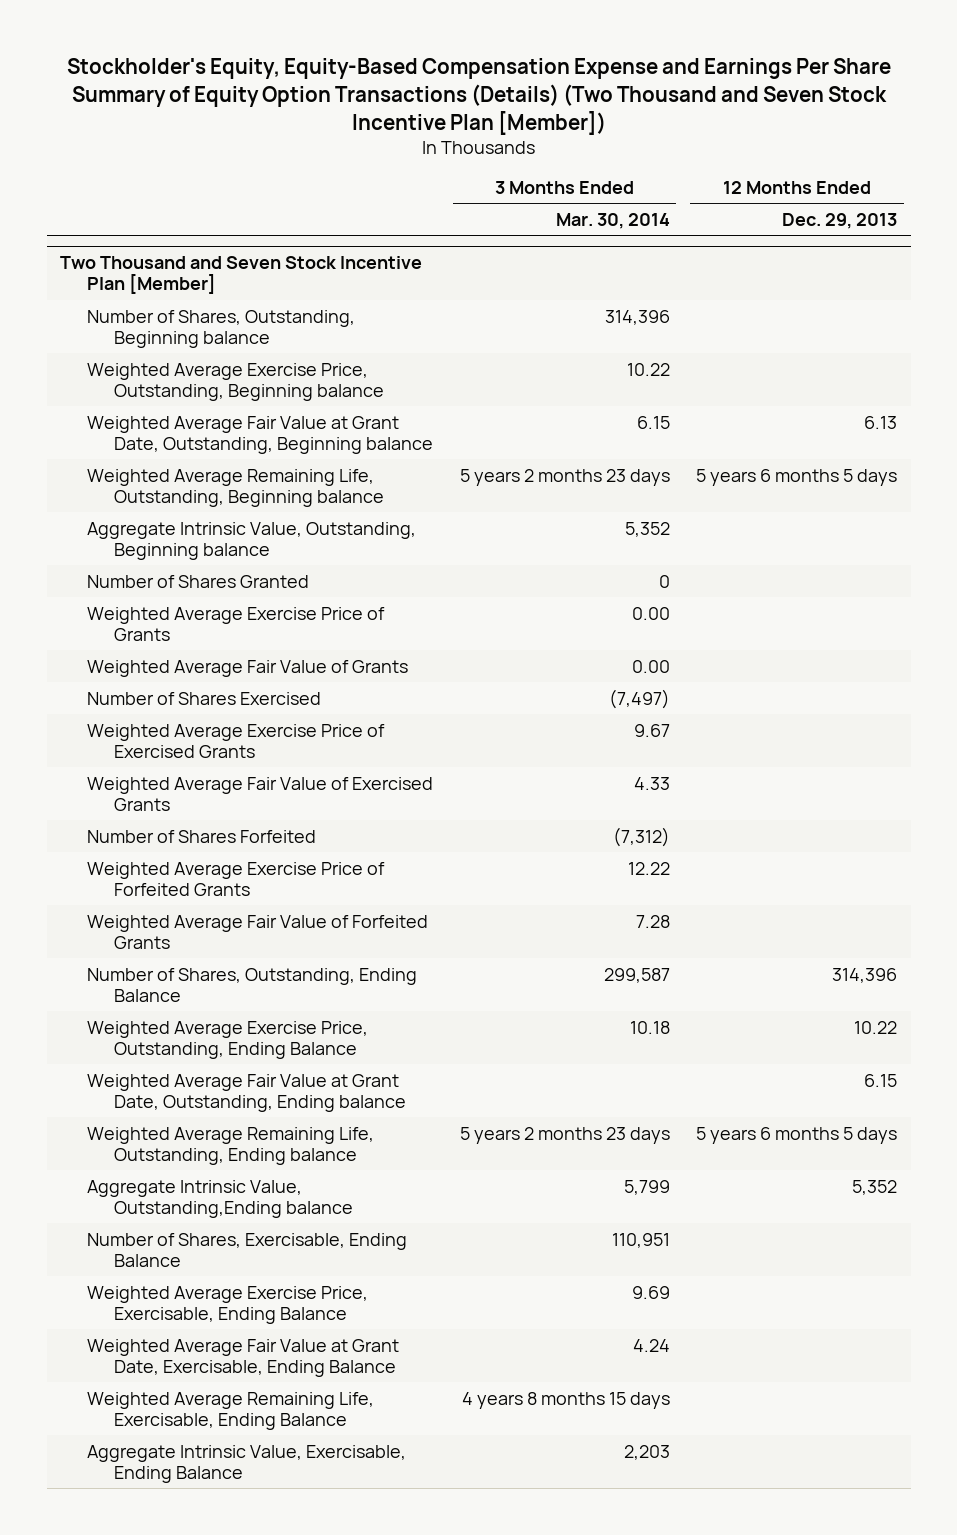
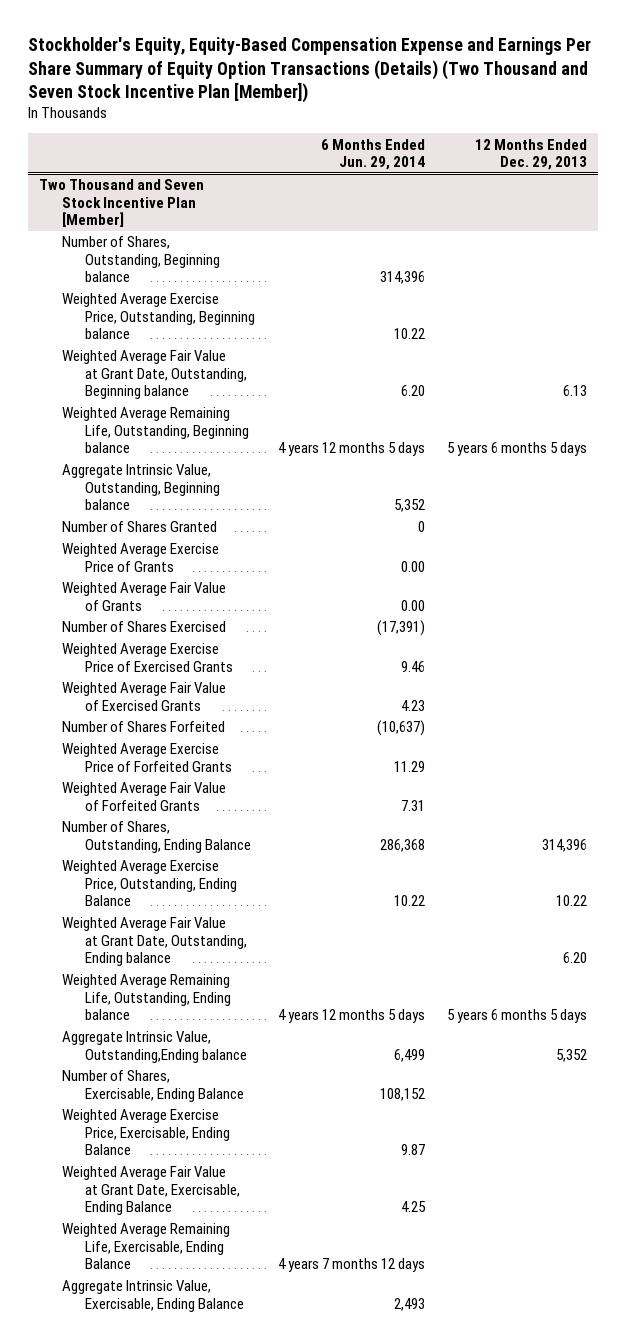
- | 3 Months Ended Mar. 30, 2014 | 12 Months Ended Dec. 29, 2013
+ | 6 Months Ended Jun. 29, 2014 | 12 Months Ended Dec. 29, 2013
@ Two Thousand and Seven Stock Incentive Plan [Member]
- Weighted Average Fair Value at Grant Date, Outstanding, Ending balance | | 6.15
+ Weighted Average Fair Value at Grant Date, Outstanding, Ending balance | | 6.20

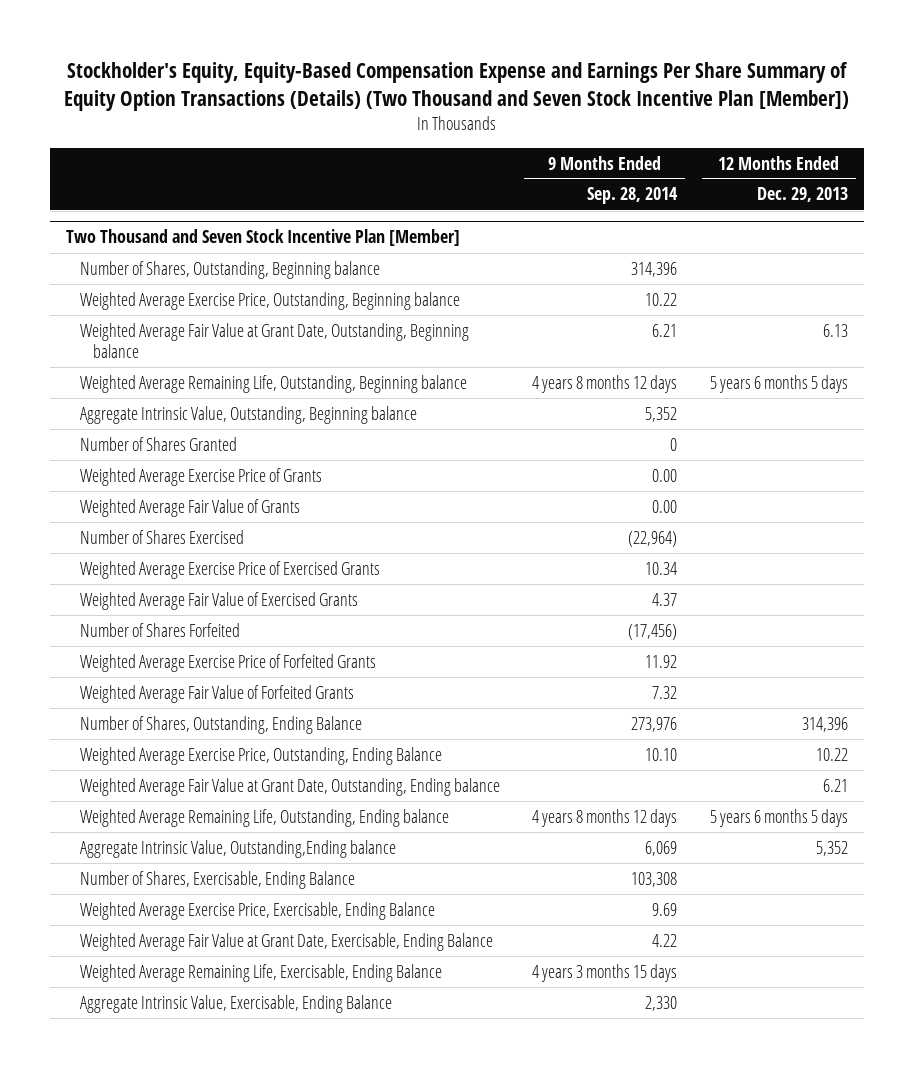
- | 6 Months Ended Jun. 29, 2014 | 12 Months Ended Dec. 29, 2013
+ | 9 Months Ended Sep. 28, 2014 | 12 Months Ended Dec. 29, 2013
@ Two Thousand and Seven Stock Incentive Plan [Member]
- Weighted Average Fair Value at Grant Date, Outstanding, Ending balance | | 6.20
+ Weighted Average Fair Value at Grant Date, Outstanding, Ending balance | | 6.21

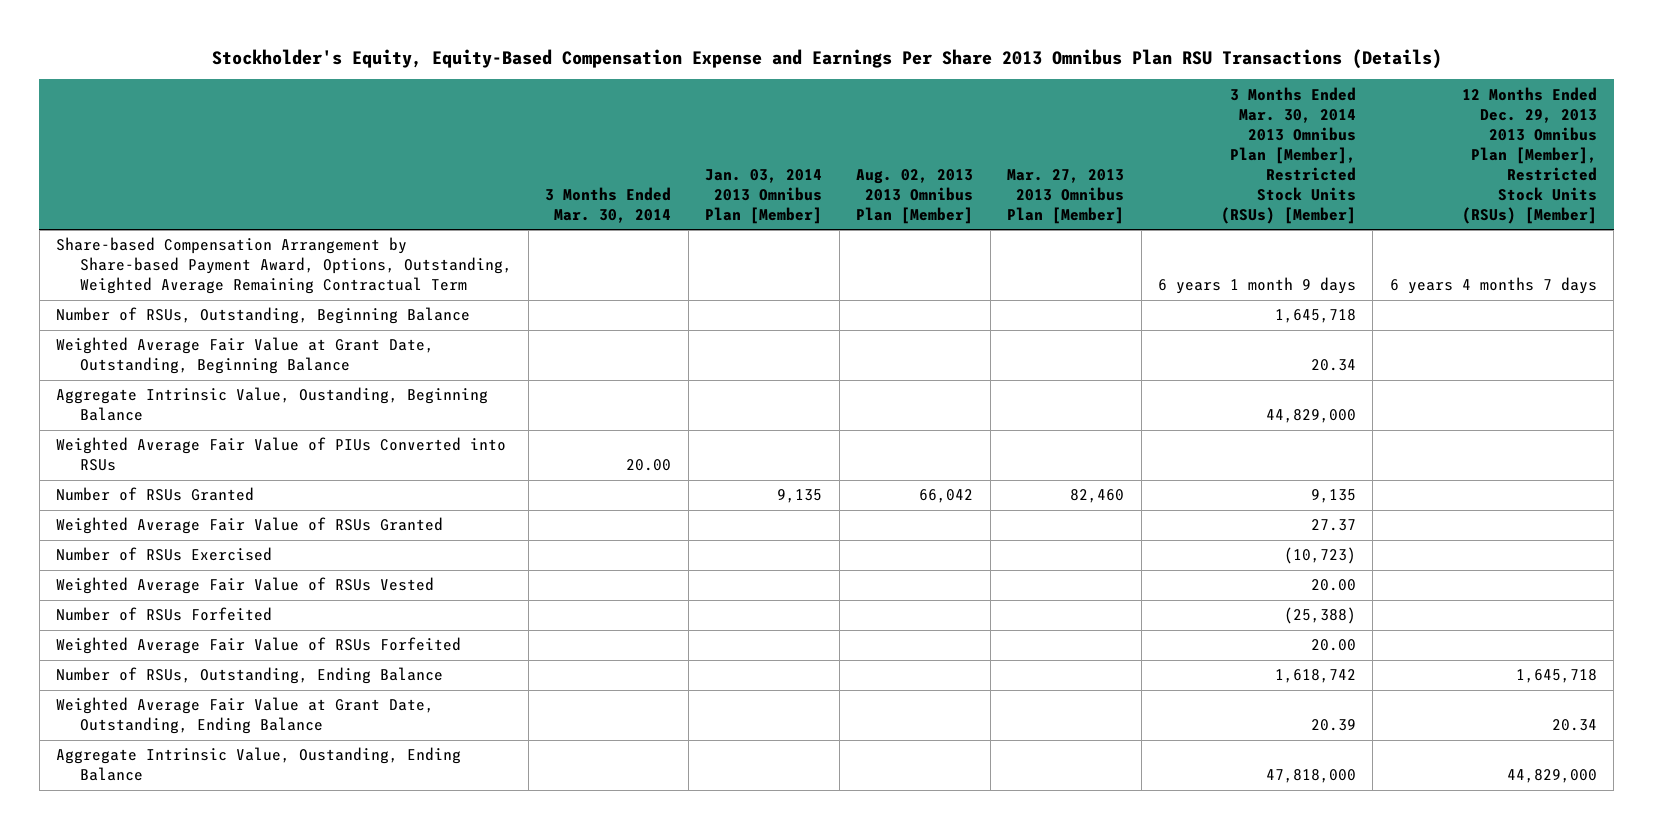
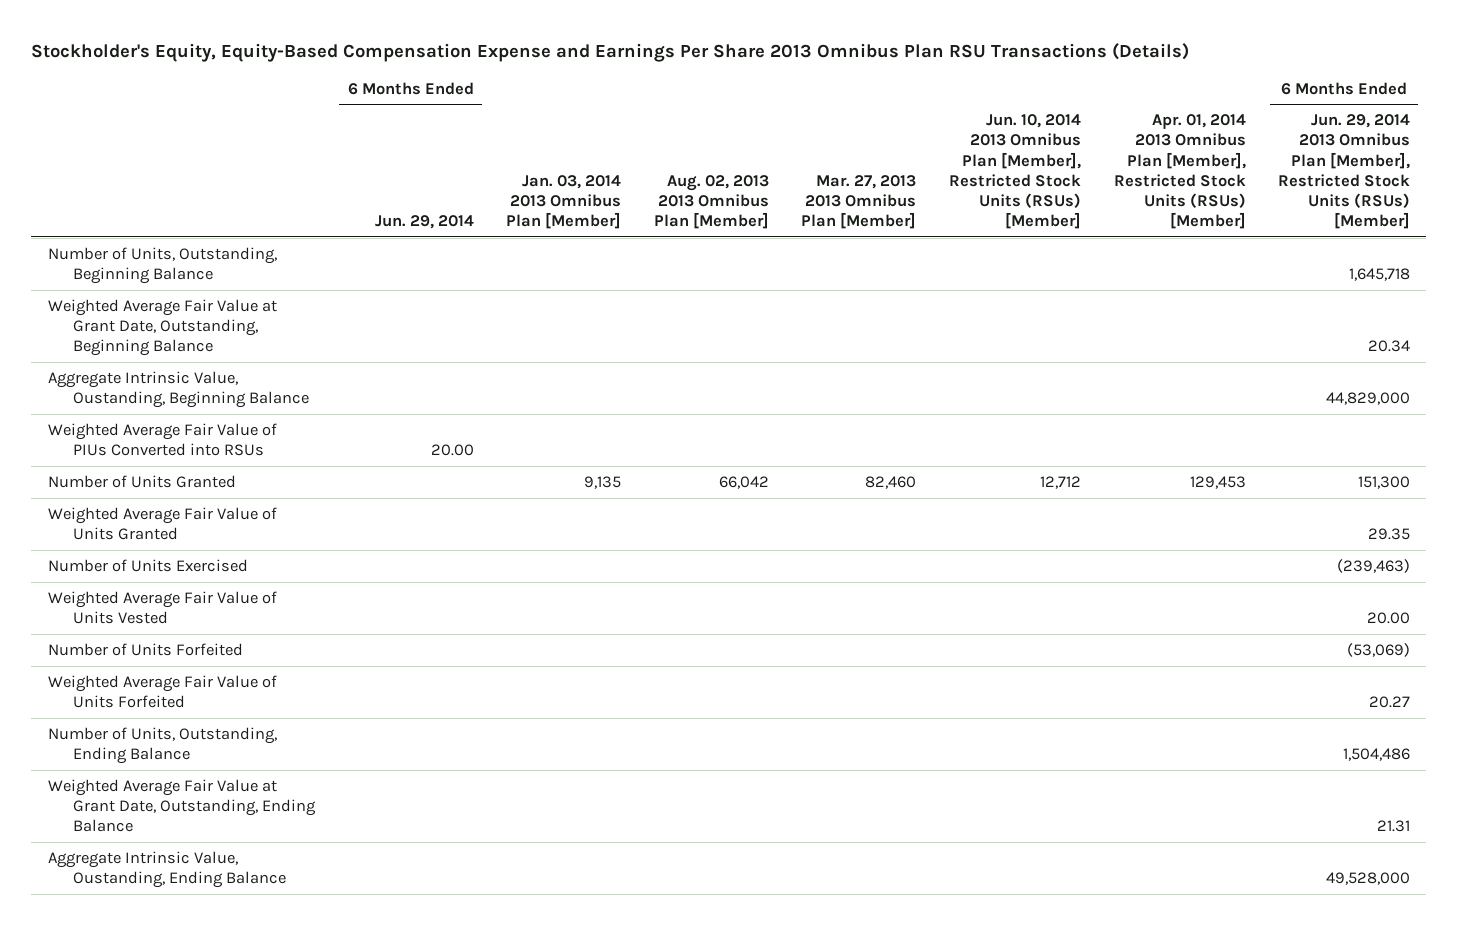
- | 3 Months Ended Mar. 30, 2014 | Jan. 03, 2014 2013 Omnibus Plan [Member] | Aug. 02, 2013 2013 Omnibus Plan [Member] | Mar. 27, 2013 2013 Omnibus Plan [Member] | 3 Months Ended Mar. 30, 2014 2013 Omnibus Plan [Member], Restricted Stock Units (RSUs) [Member] | 12 Months Ended Dec. 29, 2013 2013 Omnibus Plan [Member], Restricted Stock Units (RSUs) [Member]
+ | 6 Months Ended Jun. 29, 2014 | Jan. 03, 2014 2013 Omnibus Plan [Member] | Aug. 02, 2013 2013 Omnibus Plan [Member] | Mar. 27, 2013 2013 Omnibus Plan [Member] | Jun. 10, 2014 2013 Omnibus Plan [Member], Restricted Stock Units (RSUs) [Member] | Apr. 01, 2014 2013 Omnibus Plan [Member], Restricted Stock Units (RSUs) [Member] | 6 Months Ended Jun. 29, 2014 2013 Omnibus Plan [Member], Restricted Stock Units (RSUs) [Member]
- Share-based Compensation Arrangement by Share-based Payment Award, Options, Outstanding, Weighted Average Remaining Contractual Term | | | | | 6 years 1 month 9 days | 6 years 4 months 7 days
- Number of RSUs, Outstanding, Beginning Balance | | | | | 1,645,718 |
+ Number of Units, Outstanding, Beginning Balance | | | | | | | 1,645,718
- Number of RSUs Granted | | 9,135 | 66,042 | 82,460 | 9,135 |
- Weighted Average Fair Value of RSUs Granted | | | | | 27.37 |
- Number of RSUs Exercised | | | | | (10,723) |
- Weighted Average Fair Value of RSUs Vested | | | | | 20.00 |
- Number of RSUs Forfeited | | | | | (25,388) |
- Weighted Average Fair Value of RSUs Forfeited | | | | | 20.00 |
- Number of RSUs, Outstanding, Ending Balance | | | | | 1,618,742 | 1,645,718
+ Number of Units Granted | | 9,135 | 66,042 | 82,460 | 12,712 | 129,453 | 151,300
+ Weighted Average Fair Value of Units Granted | | | | | | | 29.35
+ Number of Units Exercised | | | | | | | (239,463)
+ Weighted Average Fair Value of Units Vested | | | | | | | 20.00
+ Number of Units Forfeited | | | | | | | (53,069)
+ Weighted Average Fair Value of Units Forfeited | | | | | | | 20.27
+ Number of Units, Outstanding, Ending Balance | | | | | | | 1,504,486

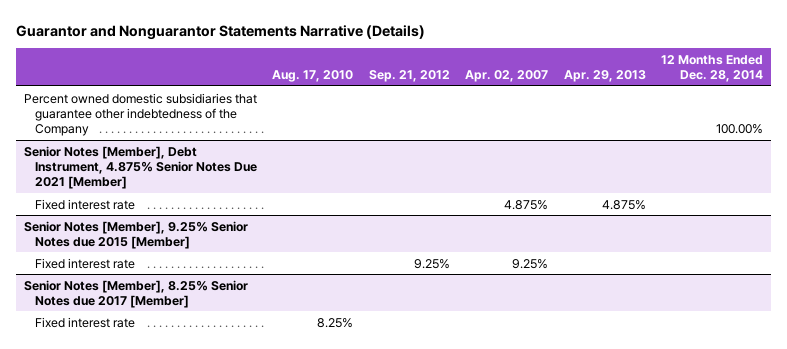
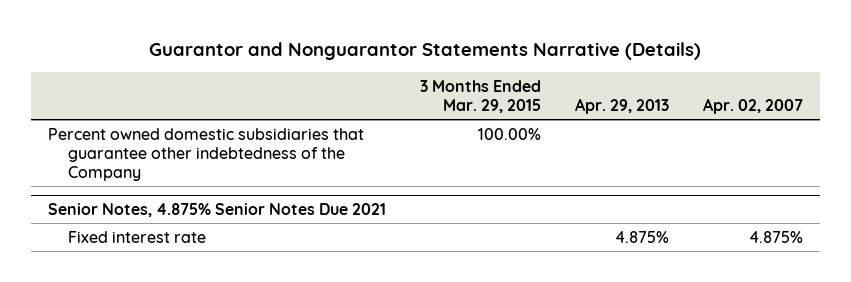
- | Aug. 17, 2010 | Sep. 21, 2012 | Apr. 02, 2007 | Apr. 29, 2013 | 12 Months Ended Dec. 28, 2014
+ | 3 Months Ended Mar. 29, 2015 | Apr. 29, 2013 | Apr. 02, 2007
- Senior Notes [Member], Debt Instrument, 4.875% Senior Notes Due 2021 [Member]
+ Senior Notes, 4.875% Senior Notes Due 2021
- Senior Notes [Member], 9.25% Senior Notes due 2015 [Member]
- Fixed interest rate | | 9.25% | 9.25% | |
- Senior Notes [Member], 8.25% Senior Notes due 2017 [Member]
- Fixed interest rate | 8.25% | | | |

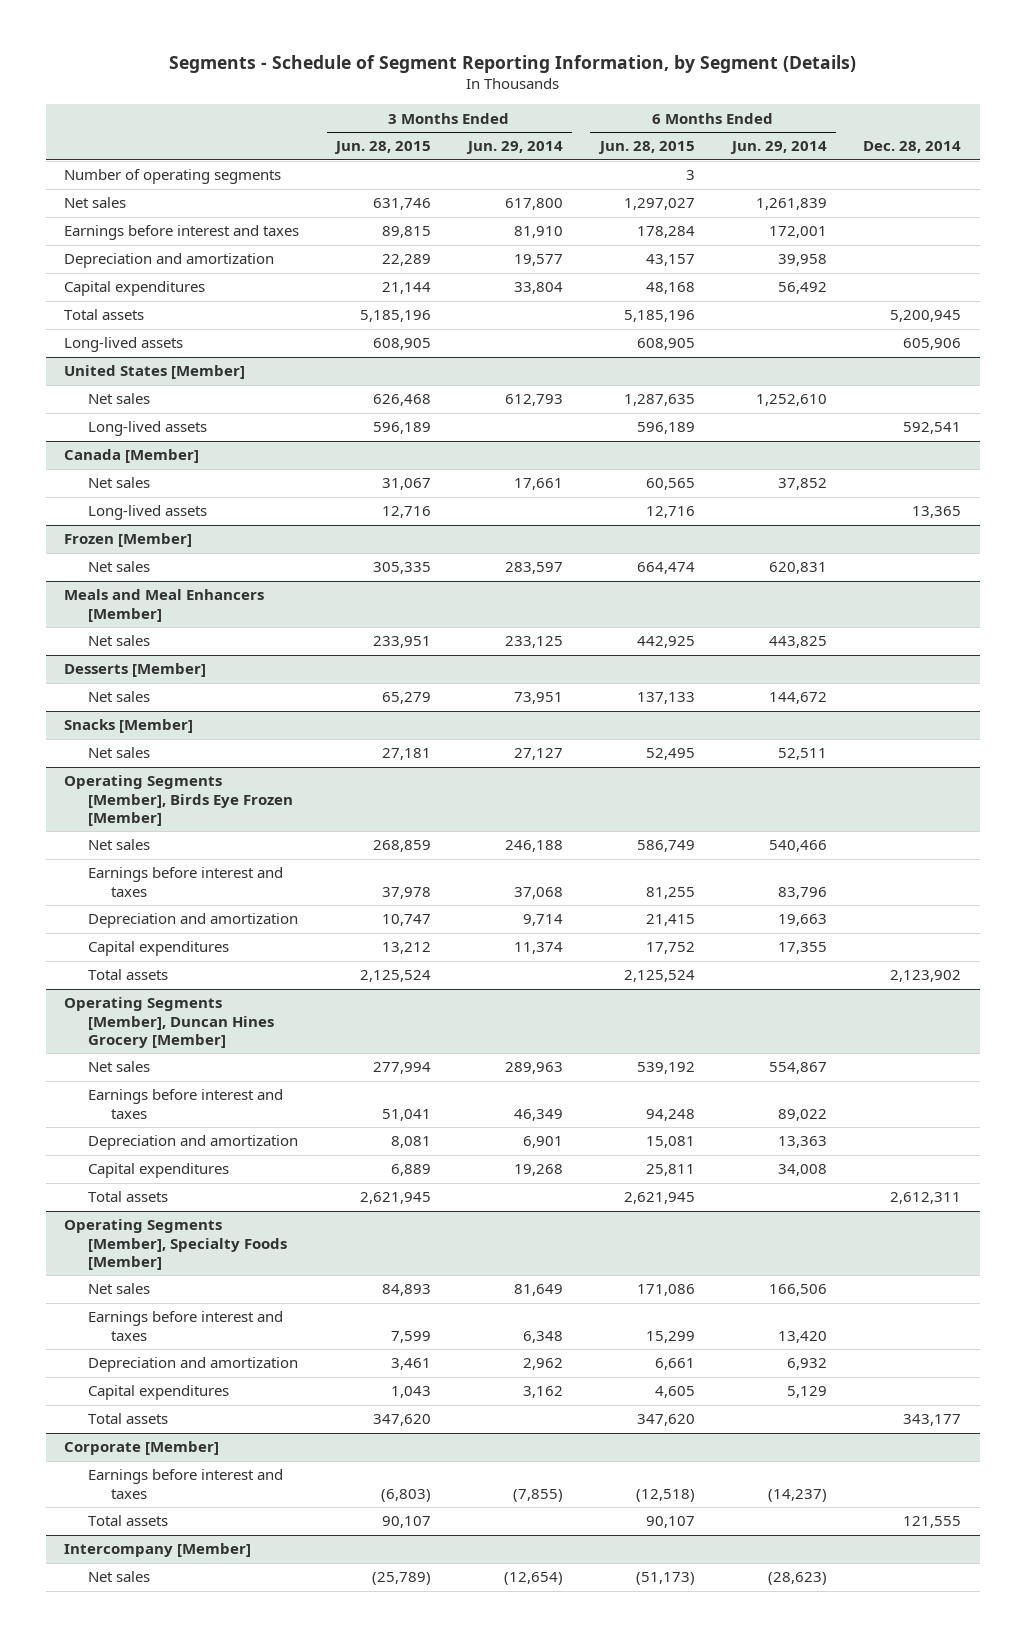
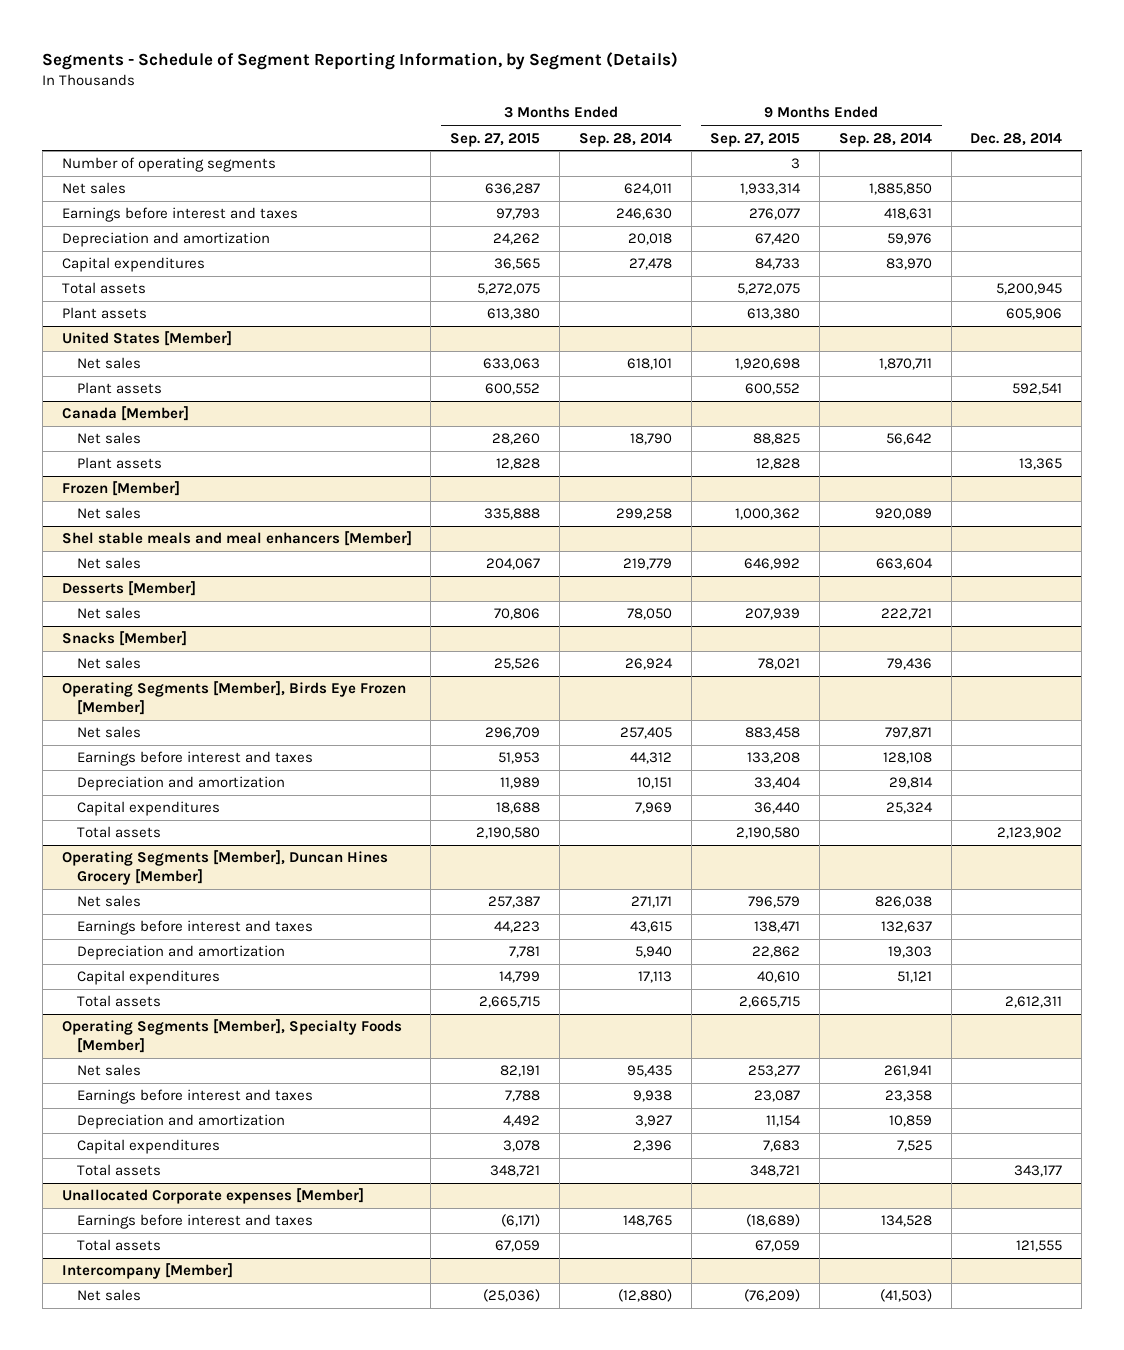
- | 3 Months Ended Jun. 28, 2015 | 3 Months Ended Jun. 29, 2014 | 6 Months Ended Jun. 28, 2015 | 6 Months Ended Jun. 29, 2014 | Dec. 28, 2014
+ | 3 Months Ended Sep. 27, 2015 | 3 Months Ended Sep. 28, 2014 | 9 Months Ended Sep. 27, 2015 | 9 Months Ended Sep. 28, 2014 | Dec. 28, 2014
- Long-lived assets | 608,905 | | 608,905 | | 605,906
+ Plant assets | 613,380 | | 613,380 | | 605,906
@ United States [Member]
- Long-lived assets | 596,189 | | 596,189 | | 592,541
+ Plant assets | 600,552 | | 600,552 | | 592,541
@ Canada [Member]
- Long-lived assets | 12,716 | | 12,716 | | 13,365
+ Plant assets | 12,828 | | 12,828 | | 13,365
- Meals and Meal Enhancers [Member]
+ Shel stable meals and meal enhancers [Member]
- Corporate [Member]
+ Unallocated Corporate expenses [Member]

